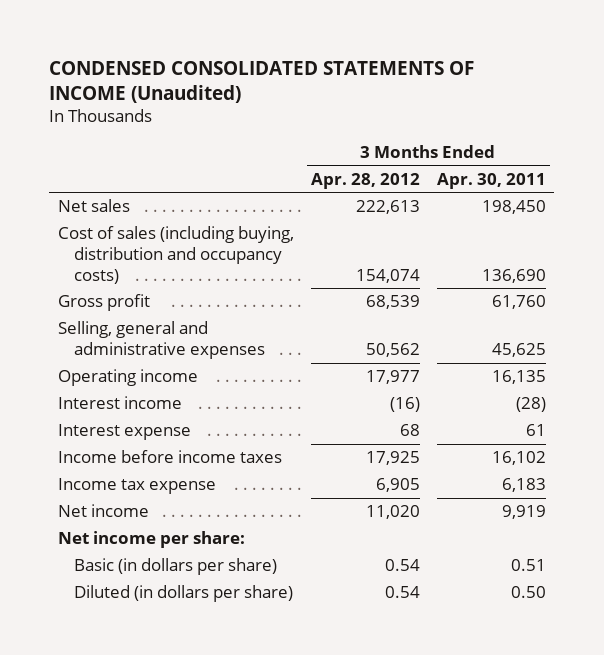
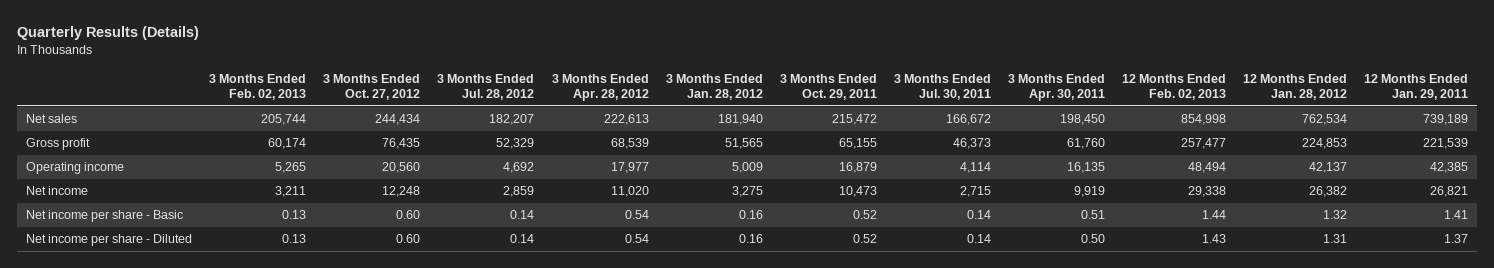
- CONDENSED CONSOLIDATED STATEMENTS OF INCOME (Unaudited)
+ Quarterly Results (Details)
- | 3 Months Ended Apr. 28, 2012 | 3 Months Ended Apr. 30, 2011
+ | 3 Months Ended Feb. 02, 2013 | 3 Months Ended Oct. 27, 2012 | 3 Months Ended Jul. 28, 2012 | 3 Months Ended Apr. 28, 2012 | 3 Months Ended Jan. 28, 2012 | 3 Months Ended Oct. 29, 2011 | 3 Months Ended Jul. 30, 2011 | 3 Months Ended Apr. 30, 2011 | 12 Months Ended Feb. 02, 2013 | 12 Months Ended Jan. 28, 2012 | 12 Months Ended Jan. 29, 2011
- Cost of sales (including buying, distribution and occupancy costs) | 154,074 | 136,690
- Selling, general and administrative expenses | 50,562 | 45,625
- Interest income | (16) | (28)
- Interest expense | 68 | 61
- Income before income taxes | 17,925 | 16,102
- Income tax expense | 6,905 | 6,183
- Net income per share:
- Basic (in dollars per share) | 0.54 | 0.51
- Diluted (in dollars per share) | 0.54 | 0.50
+ Net income per share - Basic | 0.13 | 0.60 | 0.14 | 0.54 | 0.16 | 0.52 | 0.14 | 0.51 | 1.44 | 1.32 | 1.41
+ Net income per share - Diluted | 0.13 | 0.60 | 0.14 | 0.54 | 0.16 | 0.52 | 0.14 | 0.50 | 1.43 | 1.31 | 1.37

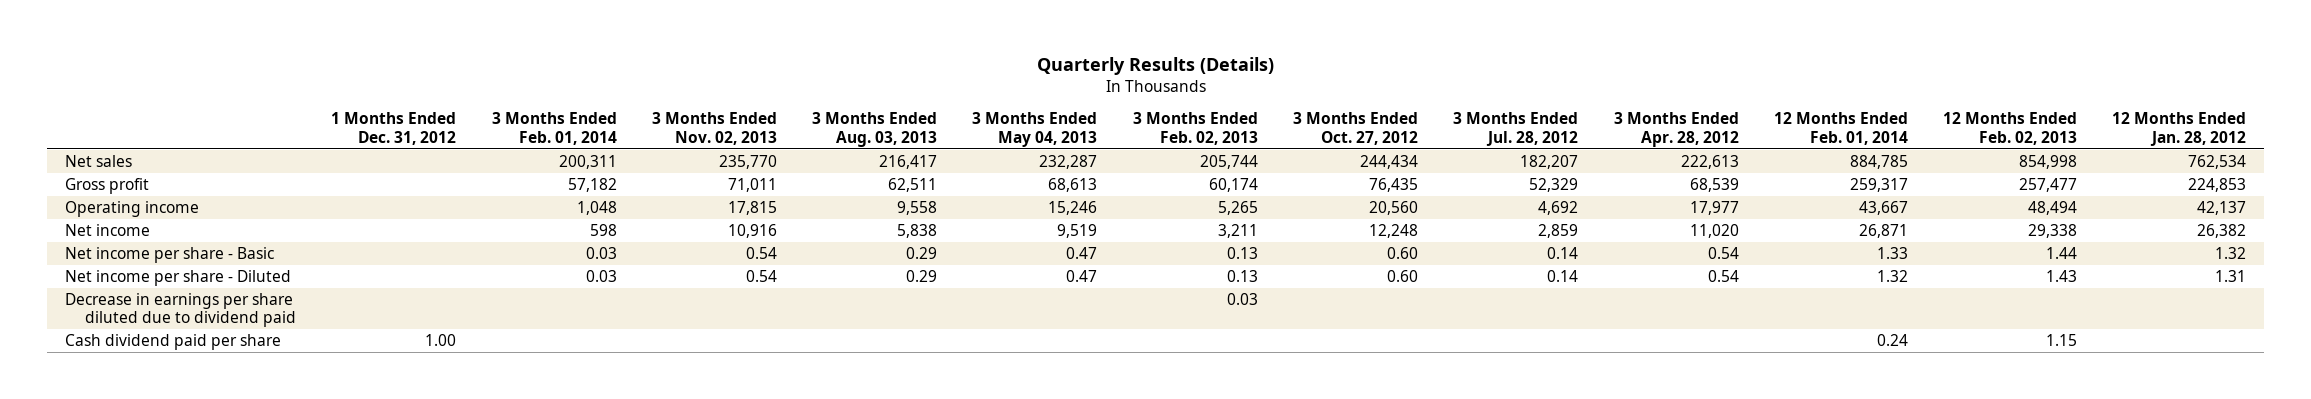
- | 3 Months Ended Feb. 02, 2013 | 3 Months Ended Oct. 27, 2012 | 3 Months Ended Jul. 28, 2012 | 3 Months Ended Apr. 28, 2012 | 3 Months Ended Jan. 28, 2012 | 3 Months Ended Oct. 29, 2011 | 3 Months Ended Jul. 30, 2011 | 3 Months Ended Apr. 30, 2011 | 12 Months Ended Feb. 02, 2013 | 12 Months Ended Jan. 28, 2012 | 12 Months Ended Jan. 29, 2011
+ | 1 Months Ended Dec. 31, 2012 | 3 Months Ended Feb. 01, 2014 | 3 Months Ended Nov. 02, 2013 | 3 Months Ended Aug. 03, 2013 | 3 Months Ended May 04, 2013 | 3 Months Ended Feb. 02, 2013 | 3 Months Ended Oct. 27, 2012 | 3 Months Ended Jul. 28, 2012 | 3 Months Ended Apr. 28, 2012 | 12 Months Ended Feb. 01, 2014 | 12 Months Ended Feb. 02, 2013 | 12 Months Ended Jan. 28, 2012
+ Decrease in earnings per share diluted due to dividend paid | | | | | | 0.03 | | | | | |
+ Cash dividend paid per share | 1.00 | | | | | | | | | 0.24 | 1.15 |

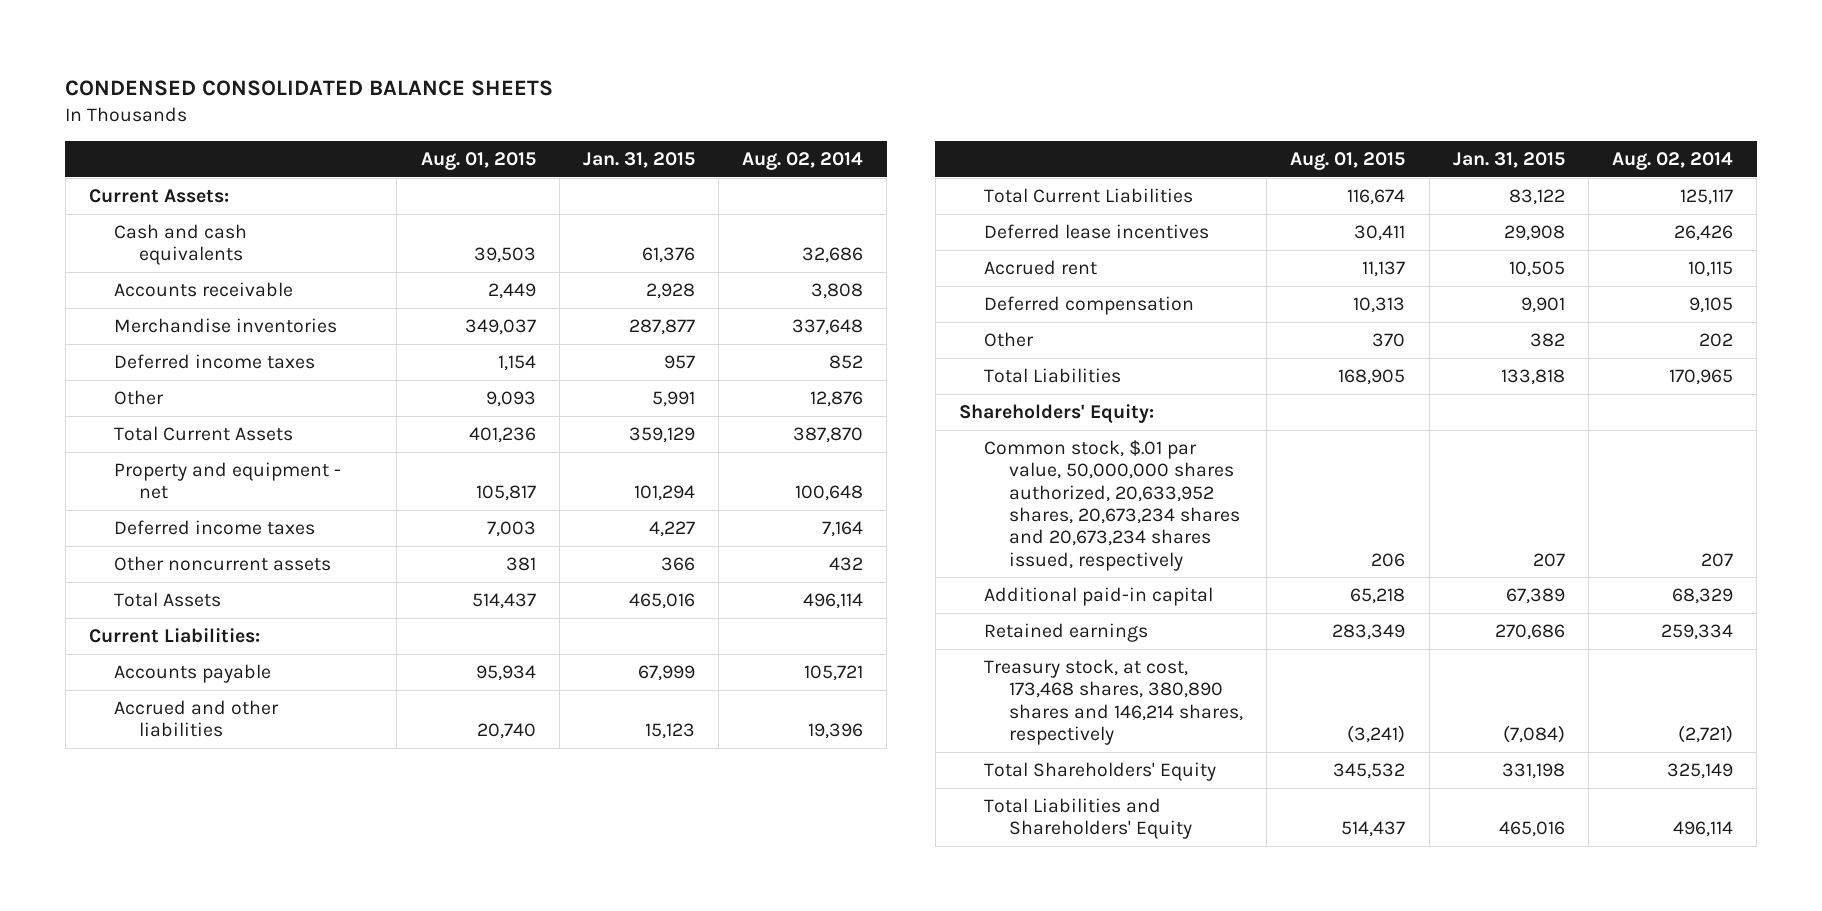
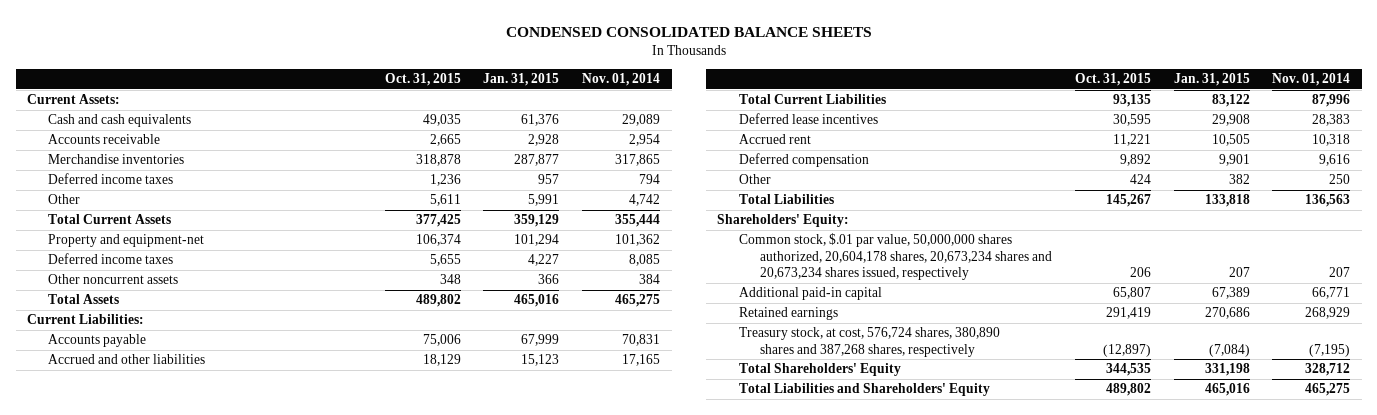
- | Aug. 01, 2015 | Jan. 31, 2015 | Aug. 02, 2014
+ | Oct. 31, 2015 | Jan. 31, 2015 | Nov. 01, 2014
- Property and equipment - net | 105,817 | 101,294 | 100,648
+ Property and equipment-net | 106,374 | 101,294 | 101,362
- Common stock, $.01 par value, 50,000,000 shares authorized, 20,633,952 shares, 20,673,234 shares and 20,673,234 shares issued, respectively | 206 | 207 | 207
+ Common stock, $.01 par value, 50,000,000 shares authorized, 20,604,178 shares, 20,673,234 shares and 20,673,234 shares issued, respectively | 206 | 207 | 207
- Treasury stock, at cost, 173,468 shares, 380,890 shares and 146,214 shares, respectively | (3,241) | (7,084) | (2,721)
+ Treasury stock, at cost, 576,724 shares, 380,890 shares and 387,268 shares, respectively | (12,897) | (7,084) | (7,195)

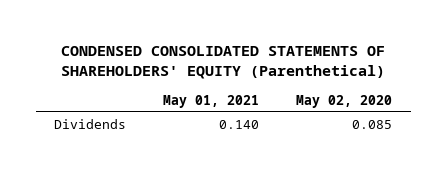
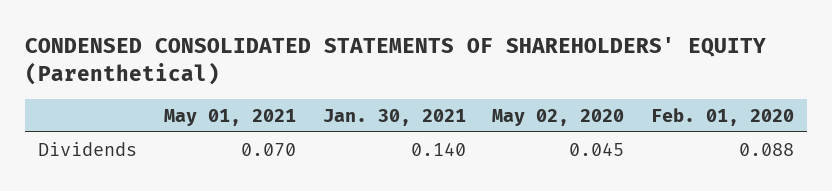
- | May 01, 2021 | May 02, 2020
+ | May 01, 2021 | Jan. 30, 2021 | May 02, 2020 | Feb. 01, 2020
- Dividends | 0.140 | 0.085
+ Dividends | 0.070 | 0.140 | 0.045 | 0.088

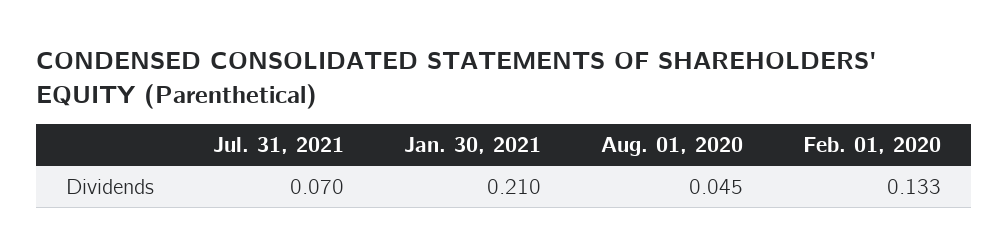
- | May 01, 2021 | Jan. 30, 2021 | May 02, 2020 | Feb. 01, 2020
+ | Jul. 31, 2021 | Jan. 30, 2021 | Aug. 01, 2020 | Feb. 01, 2020
- Dividends | 0.070 | 0.140 | 0.045 | 0.088
+ Dividends | 0.070 | 0.210 | 0.045 | 0.133

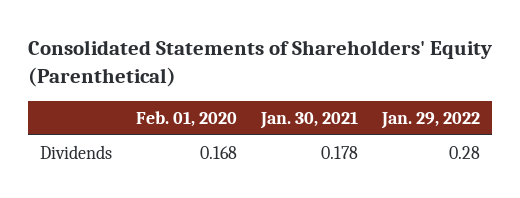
- CONDENSED CONSOLIDATED STATEMENTS OF SHAREHOLDERS' EQUITY (Parenthetical)
+ Consolidated Statements of Shareholders' Equity (Parenthetical)
- | Jul. 31, 2021 | Jan. 30, 2021 | Aug. 01, 2020 | Feb. 01, 2020
+ | Feb. 01, 2020 | Jan. 30, 2021 | Jan. 29, 2022
- Dividends | 0.070 | 0.210 | 0.045 | 0.133
+ Dividends | 0.168 | 0.178 | 0.28

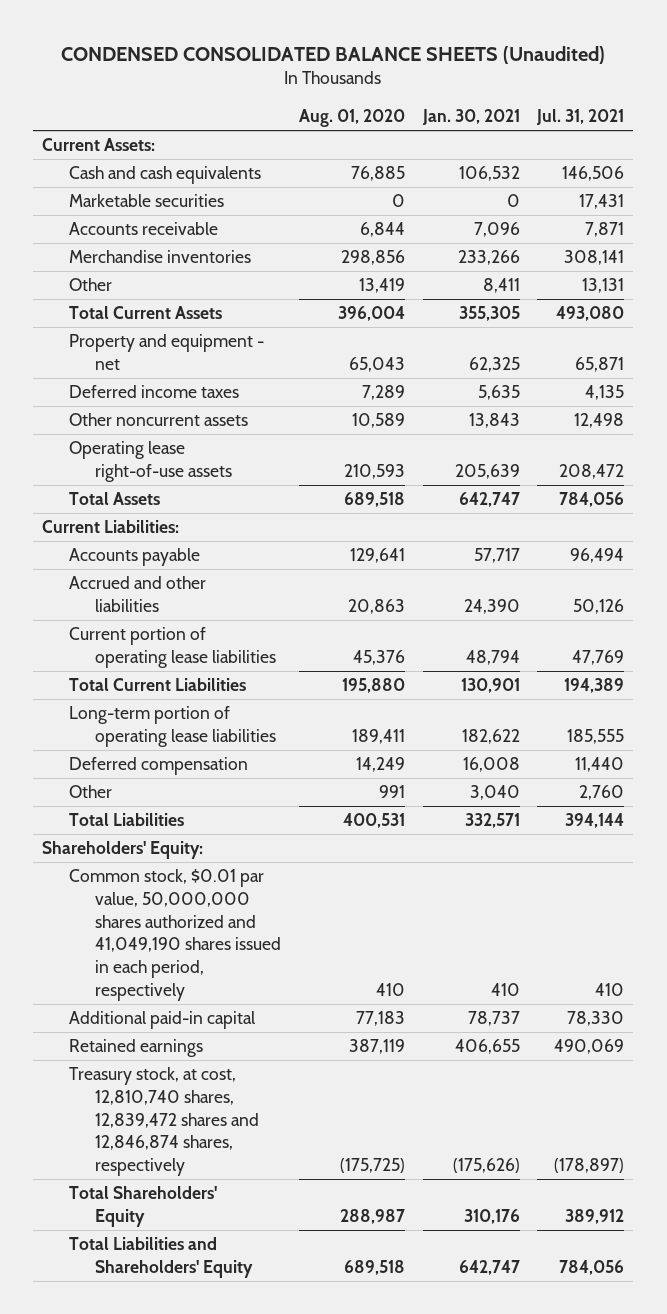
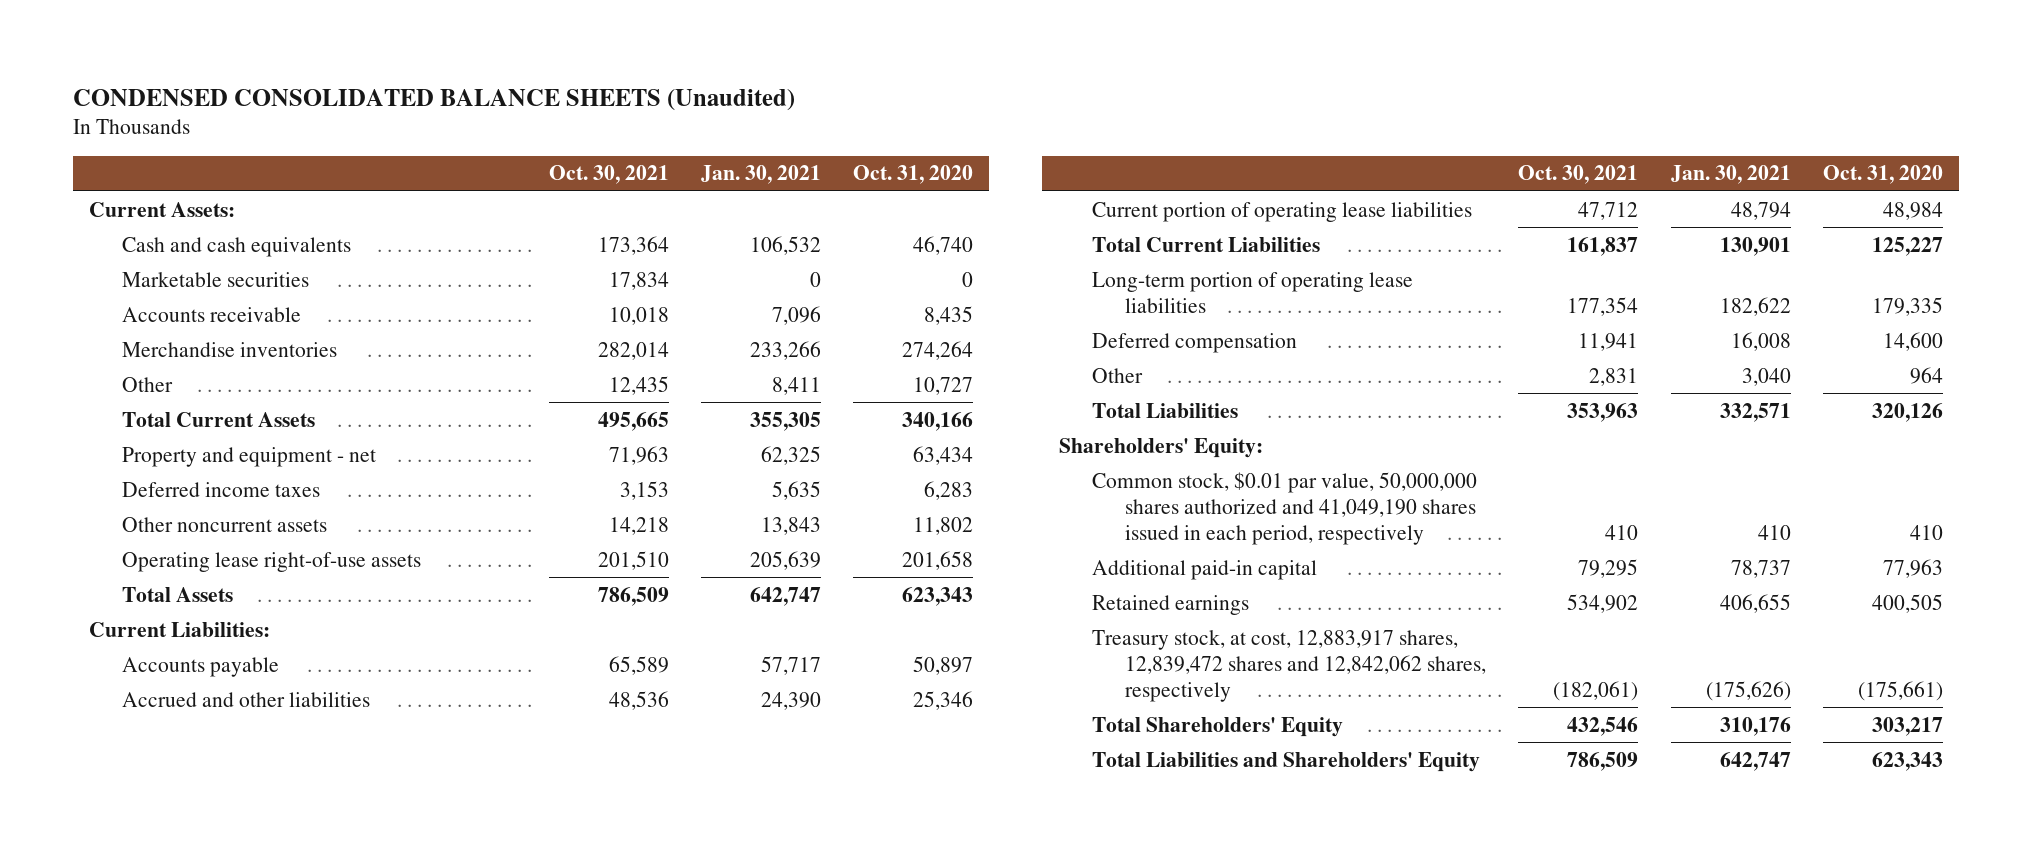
- | Aug. 01, 2020 | Jan. 30, 2021 | Jul. 31, 2021
+ | Oct. 30, 2021 | Jan. 30, 2021 | Oct. 31, 2020
- Treasury stock, at cost, 12,810,740 shares, 12,839,472 shares and 12,846,874 shares, respectively | (175,725) | (175,626) | (178,897)
+ Treasury stock, at cost, 12,883,917 shares, 12,839,472 shares and 12,842,062 shares, respectively | (182,061) | (175,626) | (175,661)

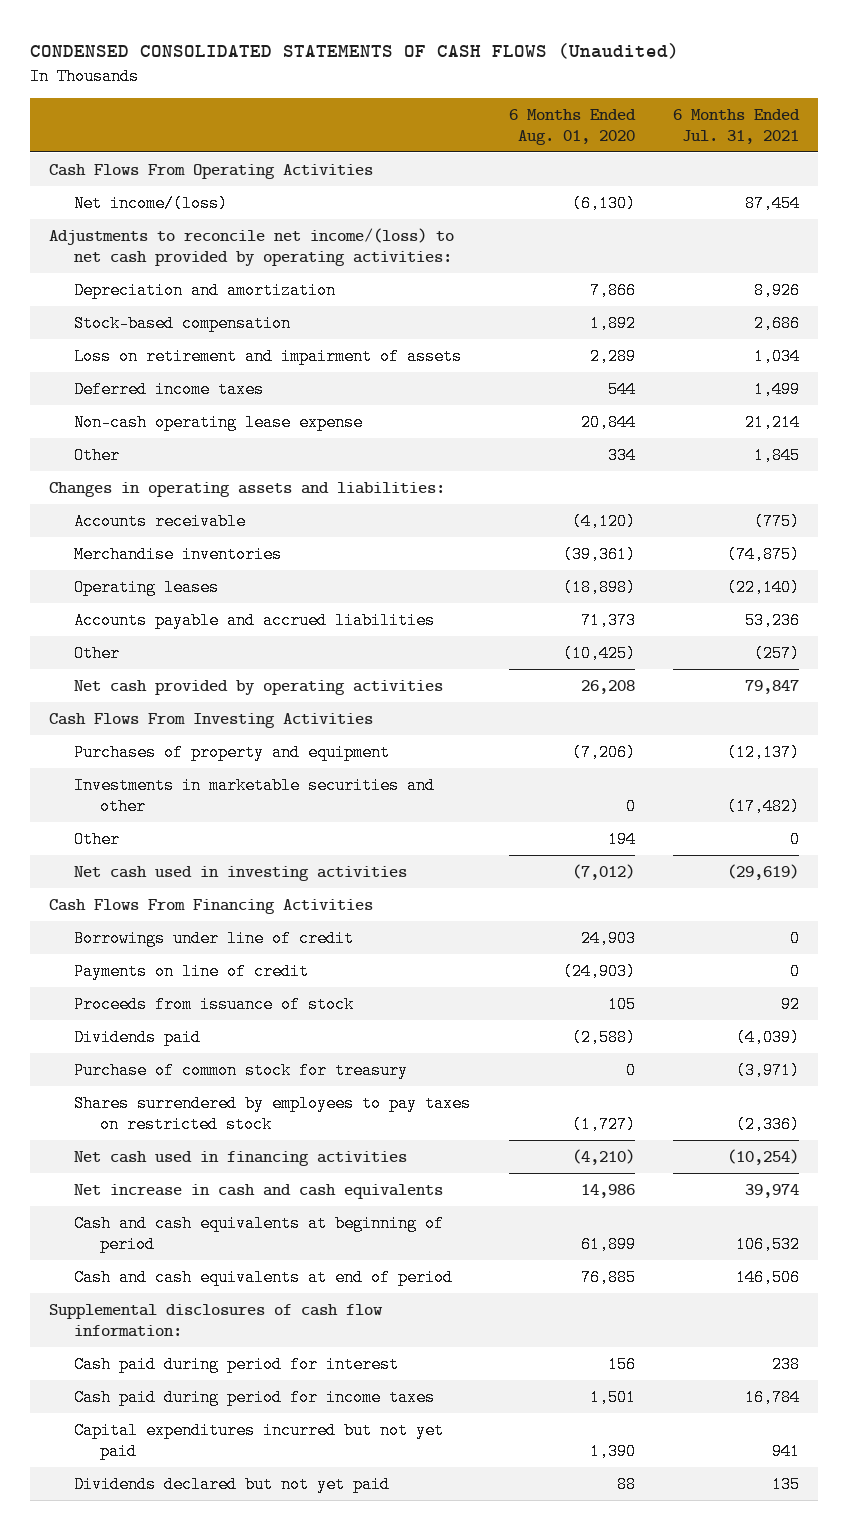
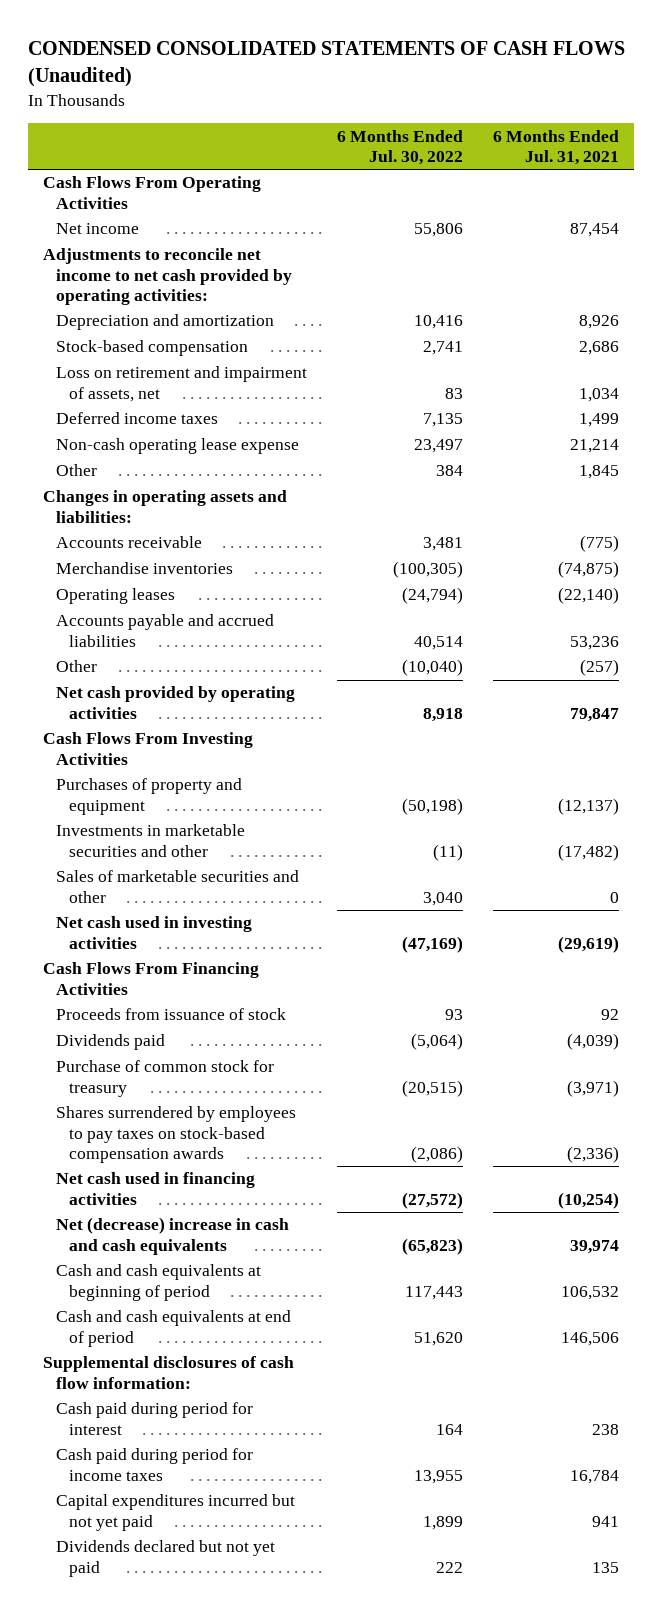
- | 6 Months Ended Aug. 01, 2020 | 6 Months Ended Jul. 31, 2021
+ | 6 Months Ended Jul. 30, 2022 | 6 Months Ended Jul. 31, 2021
- Net income/(loss) | (6,130) | 87,454
- Adjustments to reconcile net income/(loss) to net cash provided by operating activities:
+ Net income | 55,806 | 87,454
+ Adjustments to reconcile net income to net cash provided by operating activities:
- Loss on retirement and impairment of assets | 2,289 | 1,034
+ Loss on retirement and impairment of assets, net | 83 | 1,034
- Other | 194 | 0
+ Sales of marketable securities and other | 3,040 | 0
- Borrowings under line of credit | 24,903 | 0
- Payments on line of credit | (24,903) | 0
- Shares surrendered by employees to pay taxes on restricted stock | (1,727) | (2,336)
+ Shares surrendered by employees to pay taxes on stock-based compensation awards | (2,086) | (2,336)
- Net increase in cash and cash equivalents | 14,986 | 39,974
+ Net (decrease) increase in cash and cash equivalents | (65,823) | 39,974

